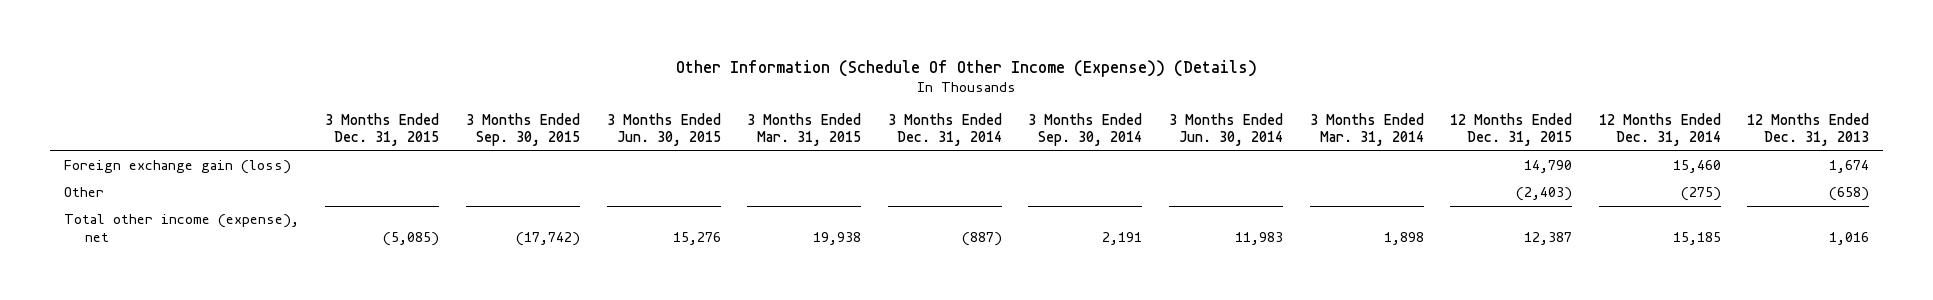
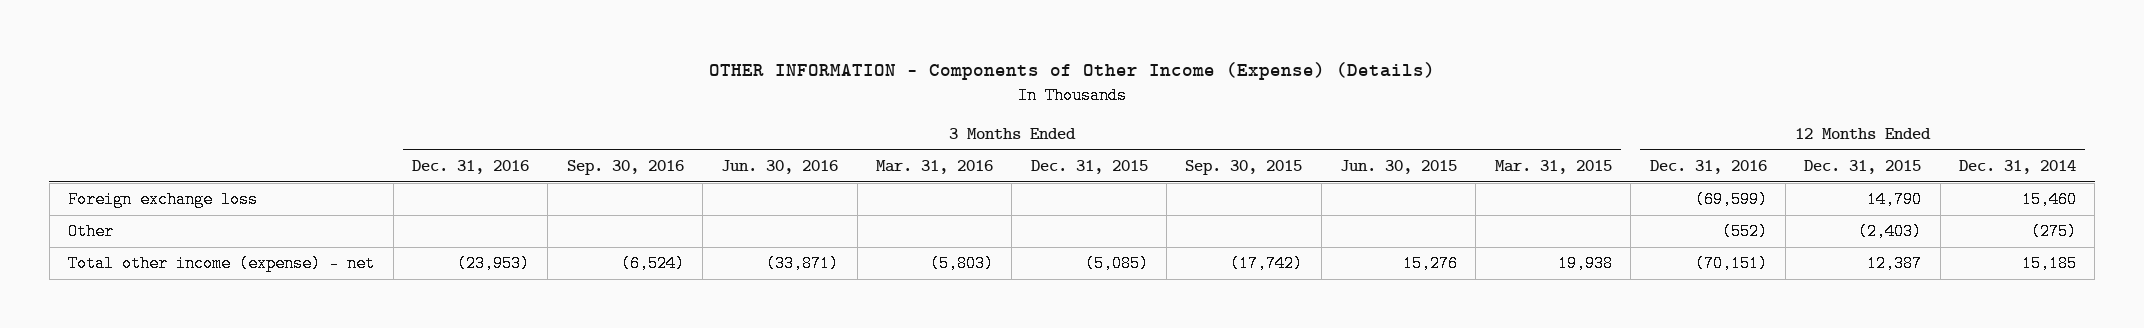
- Other Information (Schedule Of Other Income (Expense)) (Details)
+ OTHER INFORMATION - Components of Other Income (Expense) (Details)
- | 3 Months Ended Dec. 31, 2015 | 3 Months Ended Sep. 30, 2015 | 3 Months Ended Jun. 30, 2015 | 3 Months Ended Mar. 31, 2015 | 3 Months Ended Dec. 31, 2014 | 3 Months Ended Sep. 30, 2014 | 3 Months Ended Jun. 30, 2014 | 3 Months Ended Mar. 31, 2014 | 12 Months Ended Dec. 31, 2015 | 12 Months Ended Dec. 31, 2014 | 12 Months Ended Dec. 31, 2013
+ | 3 Months Ended Dec. 31, 2016 | 3 Months Ended Sep. 30, 2016 | 3 Months Ended Jun. 30, 2016 | 3 Months Ended Mar. 31, 2016 | 3 Months Ended Dec. 31, 2015 | 3 Months Ended Sep. 30, 2015 | 3 Months Ended Jun. 30, 2015 | 3 Months Ended Mar. 31, 2015 | 12 Months Ended Dec. 31, 2016 | 12 Months Ended Dec. 31, 2015 | 12 Months Ended Dec. 31, 2014
- Foreign exchange gain (loss) | | | | | | | | | 14,790 | 15,460 | 1,674
+ Foreign exchange loss | | | | | | | | | (69,599) | 14,790 | 15,460
- Total other income (expense), net | (5,085) | (17,742) | 15,276 | 19,938 | (887) | 2,191 | 11,983 | 1,898 | 12,387 | 15,185 | 1,016
+ Total other income (expense) - net | (23,953) | (6,524) | (33,871) | (5,803) | (5,085) | (17,742) | 15,276 | 19,938 | (70,151) | 12,387 | 15,185

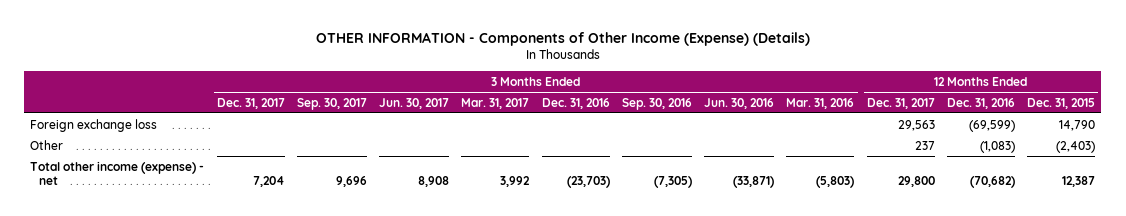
- | 3 Months Ended Dec. 31, 2016 | 3 Months Ended Sep. 30, 2016 | 3 Months Ended Jun. 30, 2016 | 3 Months Ended Mar. 31, 2016 | 3 Months Ended Dec. 31, 2015 | 3 Months Ended Sep. 30, 2015 | 3 Months Ended Jun. 30, 2015 | 3 Months Ended Mar. 31, 2015 | 12 Months Ended Dec. 31, 2016 | 12 Months Ended Dec. 31, 2015 | 12 Months Ended Dec. 31, 2014
+ | 3 Months Ended Dec. 31, 2017 | 3 Months Ended Sep. 30, 2017 | 3 Months Ended Jun. 30, 2017 | 3 Months Ended Mar. 31, 2017 | 3 Months Ended Dec. 31, 2016 | 3 Months Ended Sep. 30, 2016 | 3 Months Ended Jun. 30, 2016 | 3 Months Ended Mar. 31, 2016 | 12 Months Ended Dec. 31, 2017 | 12 Months Ended Dec. 31, 2016 | 12 Months Ended Dec. 31, 2015
- Other | | | | | | | | | (552) | (2,403) | (275)
- Total other income (expense) - net | (23,953) | (6,524) | (33,871) | (5,803) | (5,085) | (17,742) | 15,276 | 19,938 | (70,151) | 12,387 | 15,185
+ Other | | | | | | | | | 237 | (1,083) | (2,403)
+ Total other income (expense) - net | 7,204 | 9,696 | 8,908 | 3,992 | (23,703) | (7,305) | (33,871) | (5,803) | 29,800 | (70,682) | 12,387

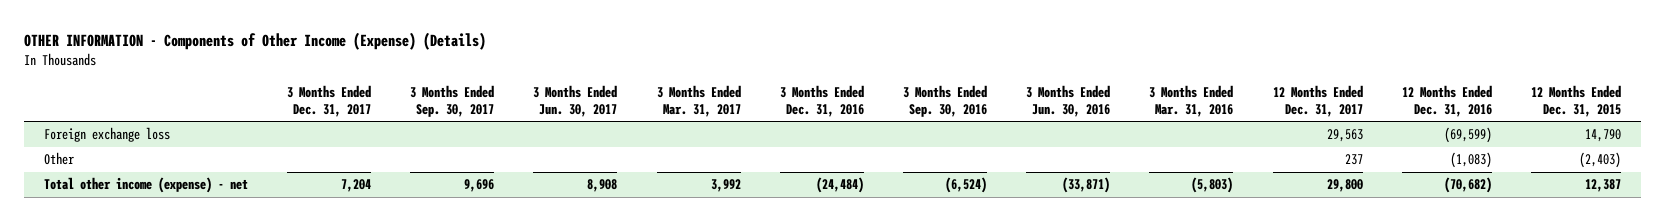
- Total other income (expense) - net | 7,204 | 9,696 | 8,908 | 3,992 | (23,703) | (7,305) | (33,871) | (5,803) | 29,800 | (70,682) | 12,387
+ Total other income (expense) - net | 7,204 | 9,696 | 8,908 | 3,992 | (24,484) | (6,524) | (33,871) | (5,803) | 29,800 | (70,682) | 12,387

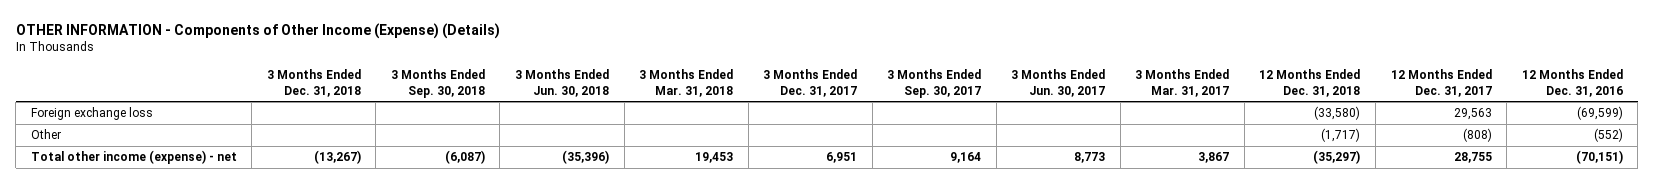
- | 3 Months Ended Dec. 31, 2017 | 3 Months Ended Sep. 30, 2017 | 3 Months Ended Jun. 30, 2017 | 3 Months Ended Mar. 31, 2017 | 3 Months Ended Dec. 31, 2016 | 3 Months Ended Sep. 30, 2016 | 3 Months Ended Jun. 30, 2016 | 3 Months Ended Mar. 31, 2016 | 12 Months Ended Dec. 31, 2017 | 12 Months Ended Dec. 31, 2016 | 12 Months Ended Dec. 31, 2015
+ | 3 Months Ended Dec. 31, 2018 | 3 Months Ended Sep. 30, 2018 | 3 Months Ended Jun. 30, 2018 | 3 Months Ended Mar. 31, 2018 | 3 Months Ended Dec. 31, 2017 | 3 Months Ended Sep. 30, 2017 | 3 Months Ended Jun. 30, 2017 | 3 Months Ended Mar. 31, 2017 | 12 Months Ended Dec. 31, 2018 | 12 Months Ended Dec. 31, 2017 | 12 Months Ended Dec. 31, 2016
- Other | | | | | | | | | 237 | (1,083) | (2,403)
- Total other income (expense) - net | 7,204 | 9,696 | 8,908 | 3,992 | (24,484) | (6,524) | (33,871) | (5,803) | 29,800 | (70,682) | 12,387
+ Other | | | | | | | | | (1,717) | (808) | (552)
+ Total other income (expense) - net | (13,267) | (6,087) | (35,396) | 19,453 | 6,951 | 9,164 | 8,773 | 3,867 | (35,297) | 28,755 | (70,151)

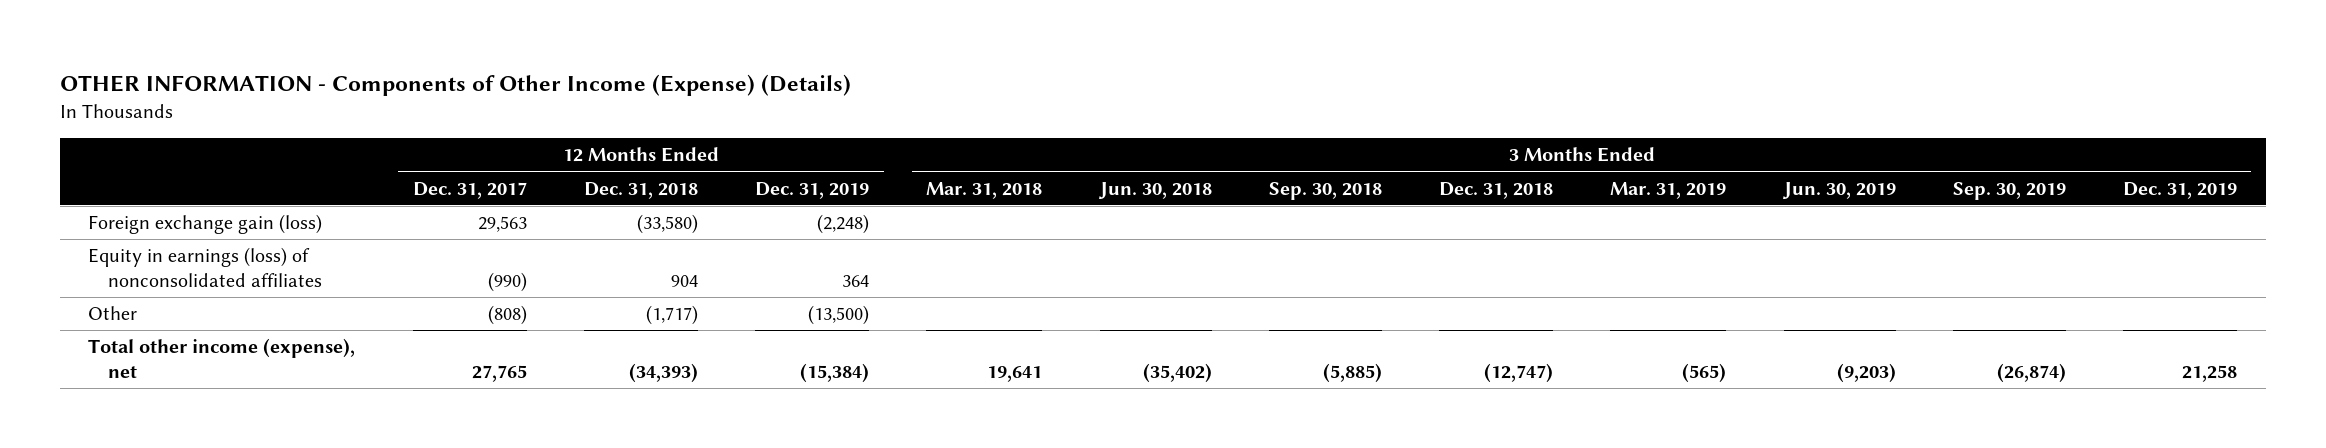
- | 3 Months Ended Dec. 31, 2018 | 3 Months Ended Sep. 30, 2018 | 3 Months Ended Jun. 30, 2018 | 3 Months Ended Mar. 31, 2018 | 3 Months Ended Dec. 31, 2017 | 3 Months Ended Sep. 30, 2017 | 3 Months Ended Jun. 30, 2017 | 3 Months Ended Mar. 31, 2017 | 12 Months Ended Dec. 31, 2018 | 12 Months Ended Dec. 31, 2017 | 12 Months Ended Dec. 31, 2016
+ | 12 Months Ended Dec. 31, 2017 | 12 Months Ended Dec. 31, 2018 | 12 Months Ended Dec. 31, 2019 | 3 Months Ended Mar. 31, 2018 | 3 Months Ended Jun. 30, 2018 | 3 Months Ended Sep. 30, 2018 | 3 Months Ended Dec. 31, 2018 | 3 Months Ended Mar. 31, 2019 | 3 Months Ended Jun. 30, 2019 | 3 Months Ended Sep. 30, 2019 | 3 Months Ended Dec. 31, 2019
- Foreign exchange loss | | | | | | | | | (33,580) | 29,563 | (69,599)
+ Foreign exchange gain (loss) | 29,563 | (33,580) | (2,248) | | | | | | | |
+ Equity in earnings (loss) of nonconsolidated affiliates | (990) | 904 | 364 | | | | | | | |
- Total other income (expense) - net | (13,267) | (6,087) | (35,396) | 19,453 | 6,951 | 9,164 | 8,773 | 3,867 | (35,297) | 28,755 | (70,151)
+ Total other income (expense), net | 27,765 | (34,393) | (15,384) | 19,641 | (35,402) | (5,885) | (12,747) | (565) | (9,203) | (26,874) | 21,258

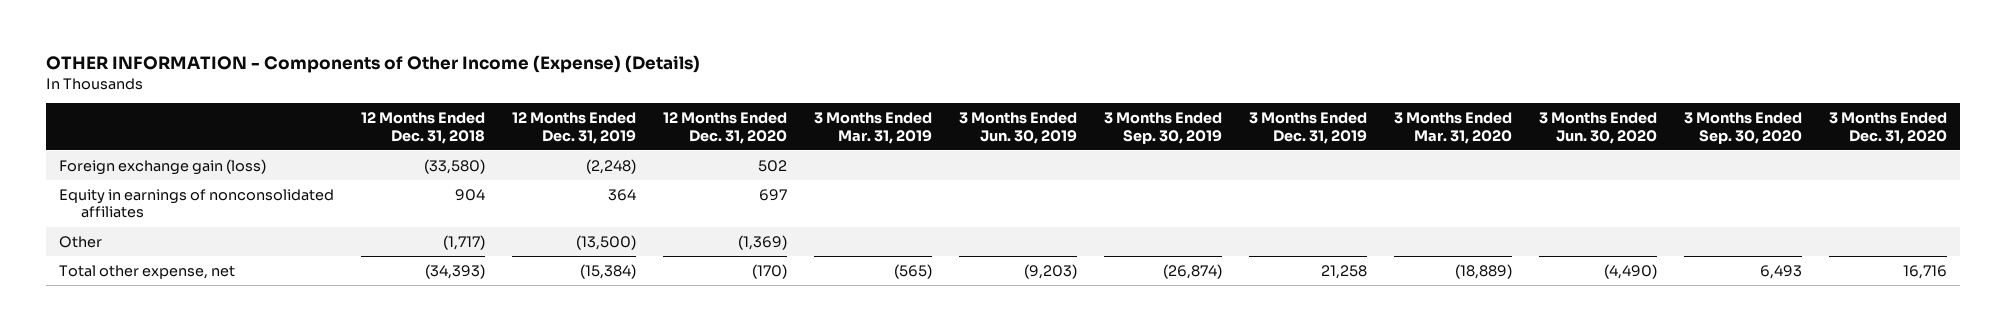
- | 12 Months Ended Dec. 31, 2017 | 12 Months Ended Dec. 31, 2018 | 12 Months Ended Dec. 31, 2019 | 3 Months Ended Mar. 31, 2018 | 3 Months Ended Jun. 30, 2018 | 3 Months Ended Sep. 30, 2018 | 3 Months Ended Dec. 31, 2018 | 3 Months Ended Mar. 31, 2019 | 3 Months Ended Jun. 30, 2019 | 3 Months Ended Sep. 30, 2019 | 3 Months Ended Dec. 31, 2019
+ | 12 Months Ended Dec. 31, 2018 | 12 Months Ended Dec. 31, 2019 | 12 Months Ended Dec. 31, 2020 | 3 Months Ended Mar. 31, 2019 | 3 Months Ended Jun. 30, 2019 | 3 Months Ended Sep. 30, 2019 | 3 Months Ended Dec. 31, 2019 | 3 Months Ended Mar. 31, 2020 | 3 Months Ended Jun. 30, 2020 | 3 Months Ended Sep. 30, 2020 | 3 Months Ended Dec. 31, 2020
- Equity in earnings (loss) of nonconsolidated affiliates | (990) | 904 | 364 | | | | | | | |
+ Equity in earnings of nonconsolidated affiliates | 904 | 364 | 697 | | | | | | | |
- Total other income (expense), net | 27,765 | (34,393) | (15,384) | 19,641 | (35,402) | (5,885) | (12,747) | (565) | (9,203) | (26,874) | 21,258
+ Total other expense, net | (34,393) | (15,384) | (170) | (565) | (9,203) | (26,874) | 21,258 | (18,889) | (4,490) | 6,493 | 16,716

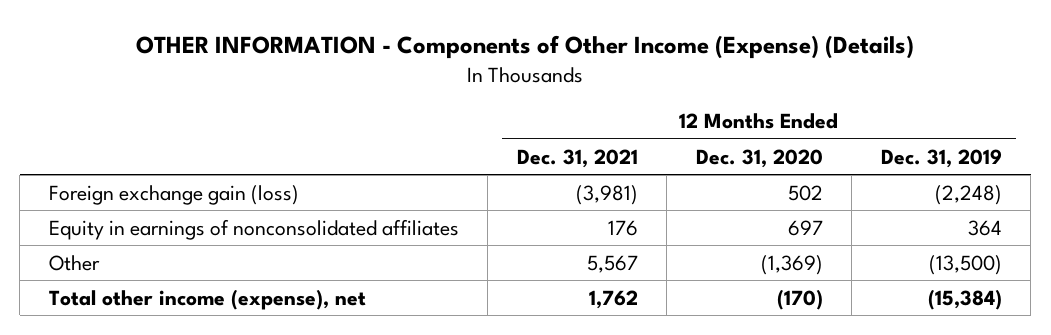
- | 12 Months Ended Dec. 31, 2018 | 12 Months Ended Dec. 31, 2019 | 12 Months Ended Dec. 31, 2020 | 3 Months Ended Mar. 31, 2019 | 3 Months Ended Jun. 30, 2019 | 3 Months Ended Sep. 30, 2019 | 3 Months Ended Dec. 31, 2019 | 3 Months Ended Mar. 31, 2020 | 3 Months Ended Jun. 30, 2020 | 3 Months Ended Sep. 30, 2020 | 3 Months Ended Dec. 31, 2020
+ | 12 Months Ended Dec. 31, 2021 | 12 Months Ended Dec. 31, 2020 | 12 Months Ended Dec. 31, 2019
- Total other expense, net | (34,393) | (15,384) | (170) | (565) | (9,203) | (26,874) | 21,258 | (18,889) | (4,490) | 6,493 | 16,716
+ Total other income (expense), net | 1,762 | (170) | (15,384)

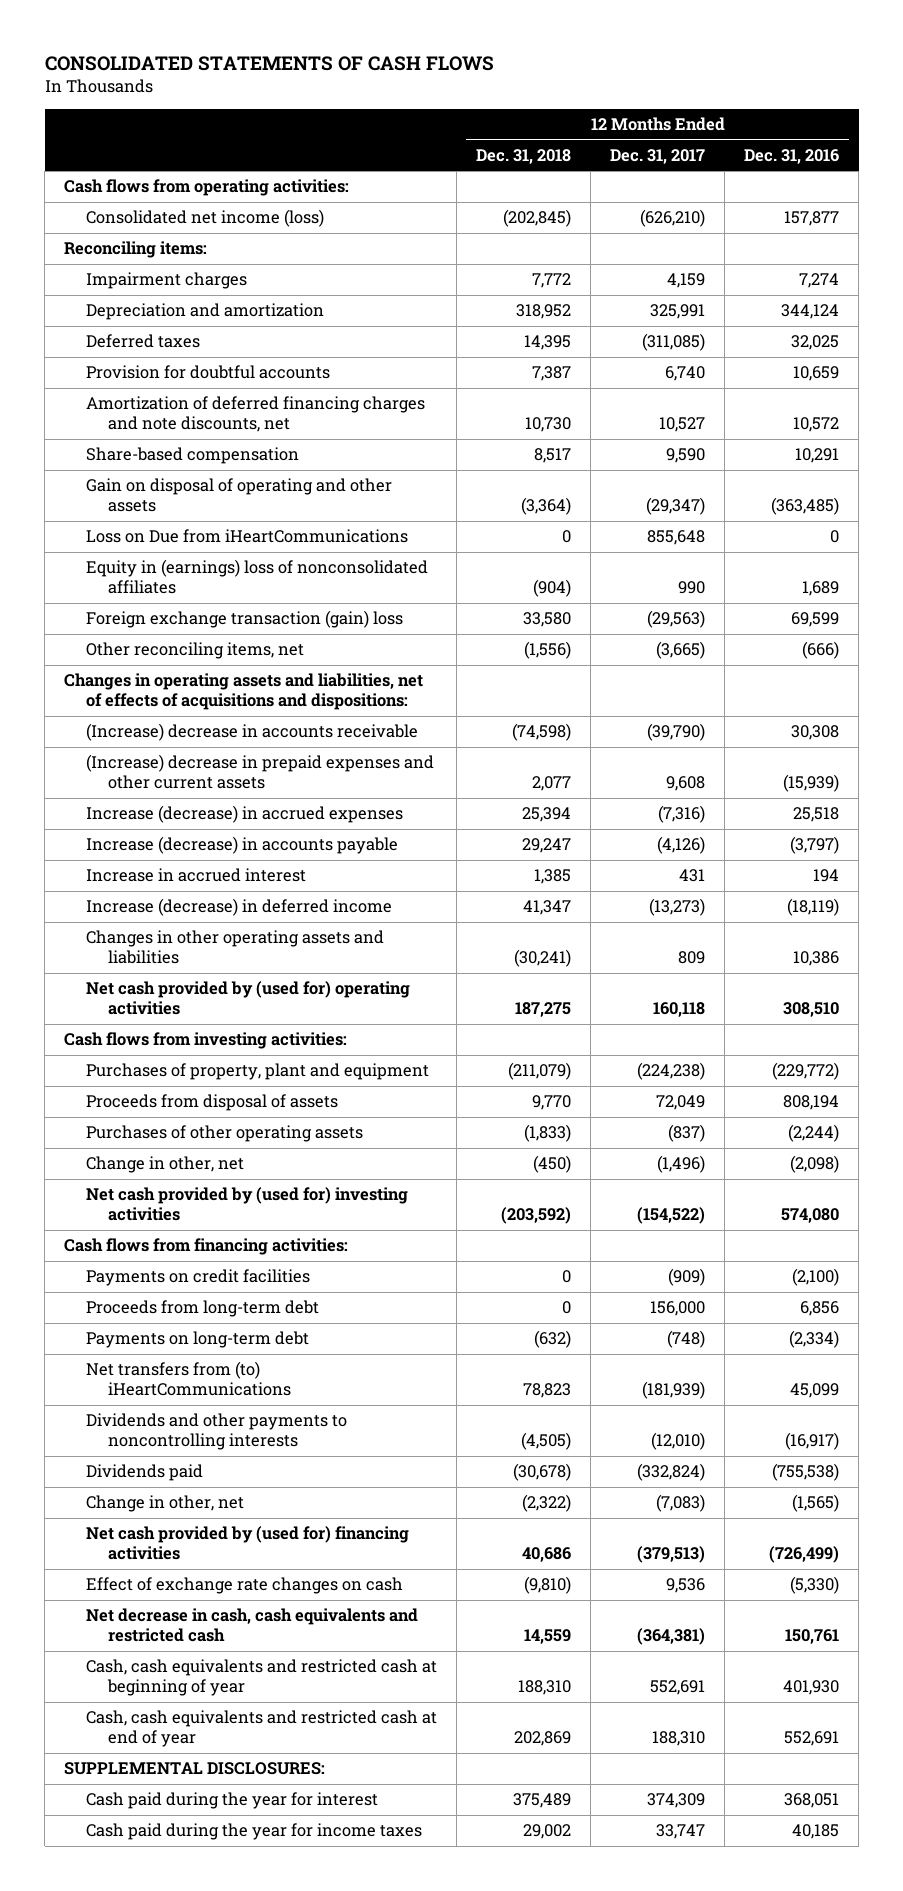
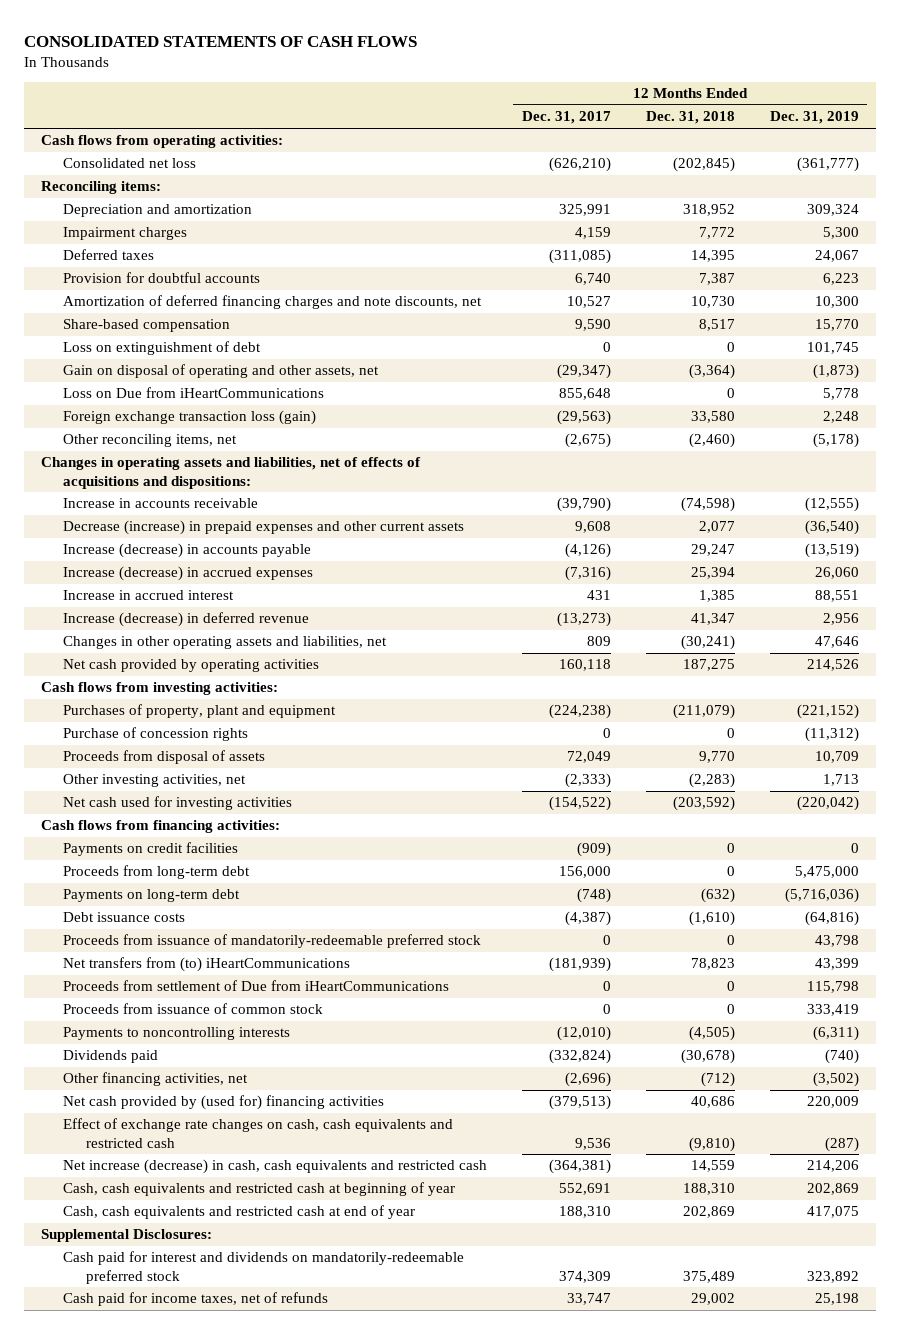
- | 12 Months Ended Dec. 31, 2018 | 12 Months Ended Dec. 31, 2017 | 12 Months Ended Dec. 31, 2016
+ | 12 Months Ended Dec. 31, 2017 | 12 Months Ended Dec. 31, 2018 | 12 Months Ended Dec. 31, 2019
- Consolidated net income (loss) | (202,845) | (626,210) | 157,877
+ Consolidated net loss | (626,210) | (202,845) | (361,777)
moved down: Impairment charges | 4,159 | 7,772 | 5,300
- Gain on disposal of operating and other assets | (3,364) | (29,347) | (363,485)
+ Loss on extinguishment of debt | 0 | 0 | 101,745
+ Gain on disposal of operating and other assets, net | (29,347) | (3,364) | (1,873)
- Equity in (earnings) loss of nonconsolidated affiliates | (904) | 990 | 1,689
- Foreign exchange transaction (gain) loss | 33,580 | (29,563) | 69,599
- Other reconciling items, net | (1,556) | (3,665) | (666)
+ Foreign exchange transaction loss (gain) | (29,563) | 33,580 | 2,248
+ Other reconciling items, net | (2,675) | (2,460) | (5,178)
- (Increase) decrease in accounts receivable | (74,598) | (39,790) | 30,308
- (Increase) decrease in prepaid expenses and other current assets | 2,077 | 9,608 | (15,939)
+ Increase in accounts receivable | (39,790) | (74,598) | (12,555)
+ Decrease (increase) in prepaid expenses and other current assets | 9,608 | 2,077 | (36,540)
moved down: Increase (decrease) in accrued expenses | (7,316) | 25,394 | 26,060
- Increase (decrease) in deferred income | 41,347 | (13,273) | (18,119)
- Changes in other operating assets and liabilities | (30,241) | 809 | 10,386
- Net cash provided by (used for) operating activities | 187,275 | 160,118 | 308,510
+ Increase (decrease) in deferred revenue | (13,273) | 41,347 | 2,956
+ Changes in other operating assets and liabilities, net | 809 | (30,241) | 47,646
+ Net cash provided by operating activities | 160,118 | 187,275 | 214,526
+ Purchase of concession rights | 0 | 0 | (11,312)
- Purchases of other operating assets | (1,833) | (837) | (2,244)
- Change in other, net | (450) | (1,496) | (2,098)
- Net cash provided by (used for) investing activities | (203,592) | (154,522) | 574,080
+ Other investing activities, net | (2,333) | (2,283) | 1,713
+ Net cash used for investing activities | (154,522) | (203,592) | (220,042)
+ Debt issuance costs | (4,387) | (1,610) | (64,816)
+ Proceeds from issuance of mandatorily-redeemable preferred stock | 0 | 0 | 43,798
- Dividends and other payments to noncontrolling interests | (4,505) | (12,010) | (16,917)
+ Proceeds from settlement of Due from iHeartCommunications | 0 | 0 | 115,798
+ Proceeds from issuance of common stock | 0 | 0 | 333,419
+ Payments to noncontrolling interests | (12,010) | (4,505) | (6,311)
- Change in other, net | (2,322) | (7,083) | (1,565)
+ Other financing activities, net | (2,696) | (712) | (3,502)
- Effect of exchange rate changes on cash | (9,810) | 9,536 | (5,330)
- Net decrease in cash, cash equivalents and restricted cash | 14,559 | (364,381) | 150,761
+ Effect of exchange rate changes on cash, cash equivalents and restricted cash | 9,536 | (9,810) | (287)
+ Net increase (decrease) in cash, cash equivalents and restricted cash | (364,381) | 14,559 | 214,206
- SUPPLEMENTAL DISCLOSURES:
- Cash paid during the year for interest | 375,489 | 374,309 | 368,051
- Cash paid during the year for income taxes | 29,002 | 33,747 | 40,185
+ Supplemental Disclosures:
+ Cash paid for interest and dividends on mandatorily-redeemable preferred stock | 374,309 | 375,489 | 323,892
+ Cash paid for income taxes, net of refunds | 33,747 | 29,002 | 25,198

